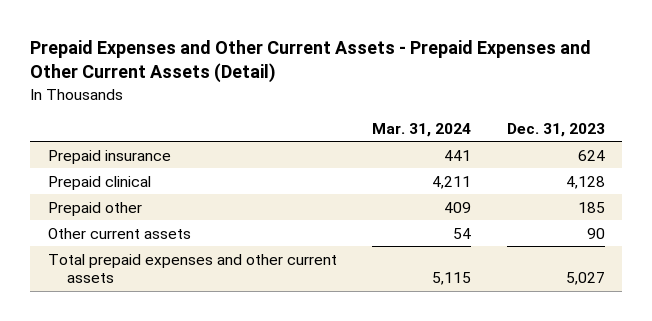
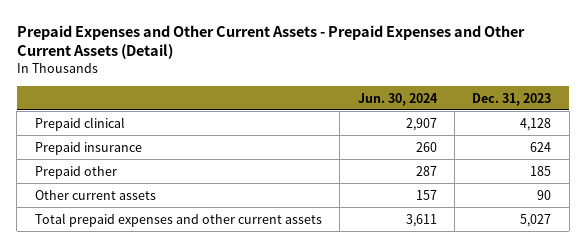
- | Mar. 31, 2024 | Dec. 31, 2023
+ | Jun. 30, 2024 | Dec. 31, 2023
moved down: Prepaid insurance | 260 | 624

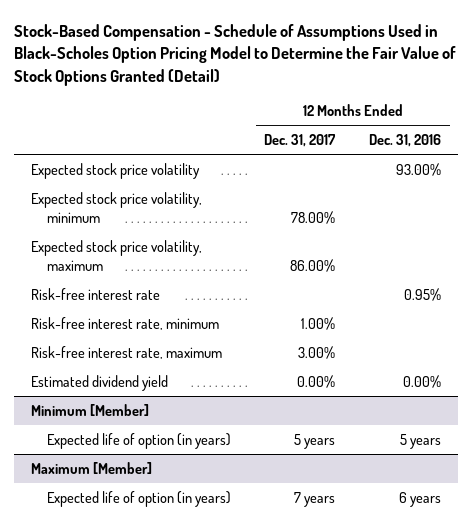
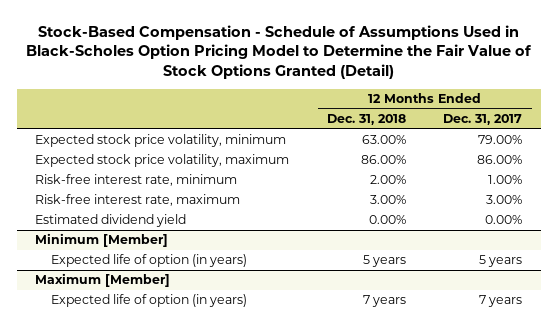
- | 12 Months Ended Dec. 31, 2017 | 12 Months Ended Dec. 31, 2016
+ | 12 Months Ended Dec. 31, 2018 | 12 Months Ended Dec. 31, 2017
- Expected stock price volatility | | 93.00%
- Expected stock price volatility, minimum | 78.00% |
+ Expected stock price volatility, minimum | 63.00% | 79.00%
- Risk-free interest rate | | 0.95%

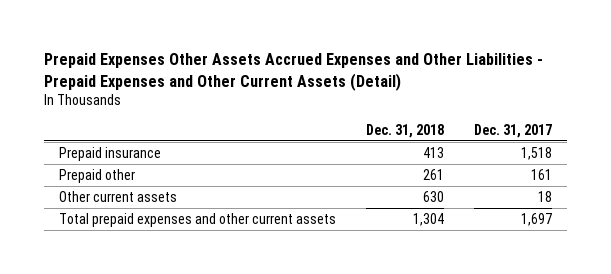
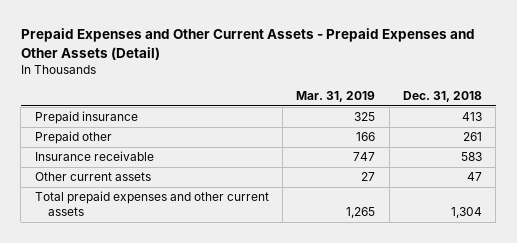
- Prepaid Expenses Other Assets Accrued Expenses and Other Liabilities - Prepaid Expenses and Other Current Assets (Detail)
+ Prepaid Expenses and Other Current Assets - Prepaid Expenses and Other Assets (Detail)
- | Dec. 31, 2018 | Dec. 31, 2017
+ | Mar. 31, 2019 | Dec. 31, 2018
- Other current assets | 630 | 18
+ Insurance receivable | 747 | 583
+ Other current assets | 27 | 47

